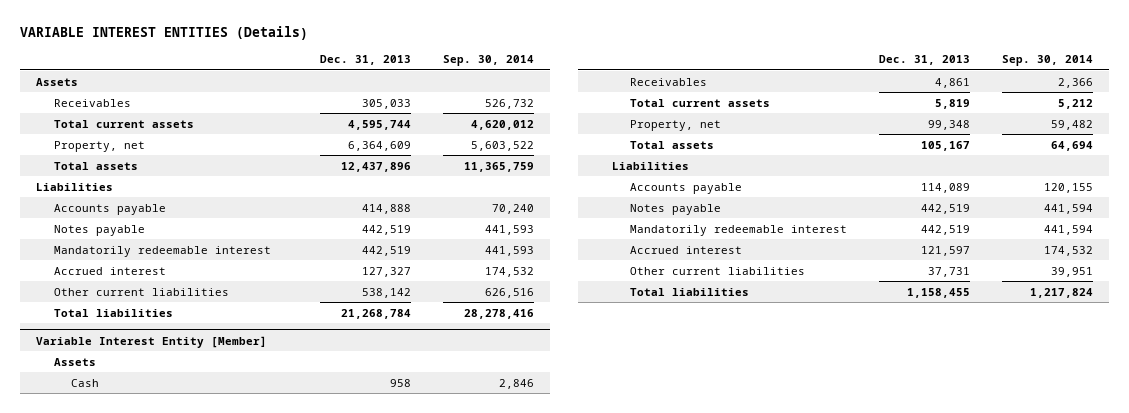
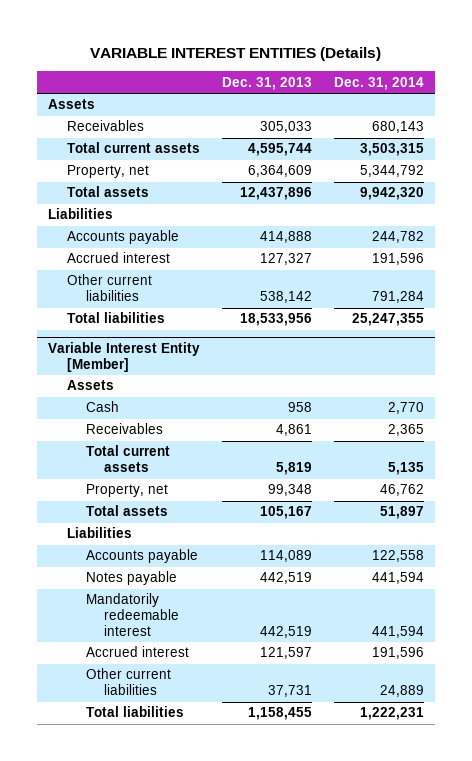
- | Dec. 31, 2013 | Sep. 30, 2014
+ | Dec. 31, 2013 | Dec. 31, 2014
- Notes payable | 442,519 | 441,593
- Mandatorily redeemable interest | 442,519 | 441,593
- Total liabilities | 21,268,784 | 28,278,416
+ Total liabilities | 18,533,956 | 25,247,355

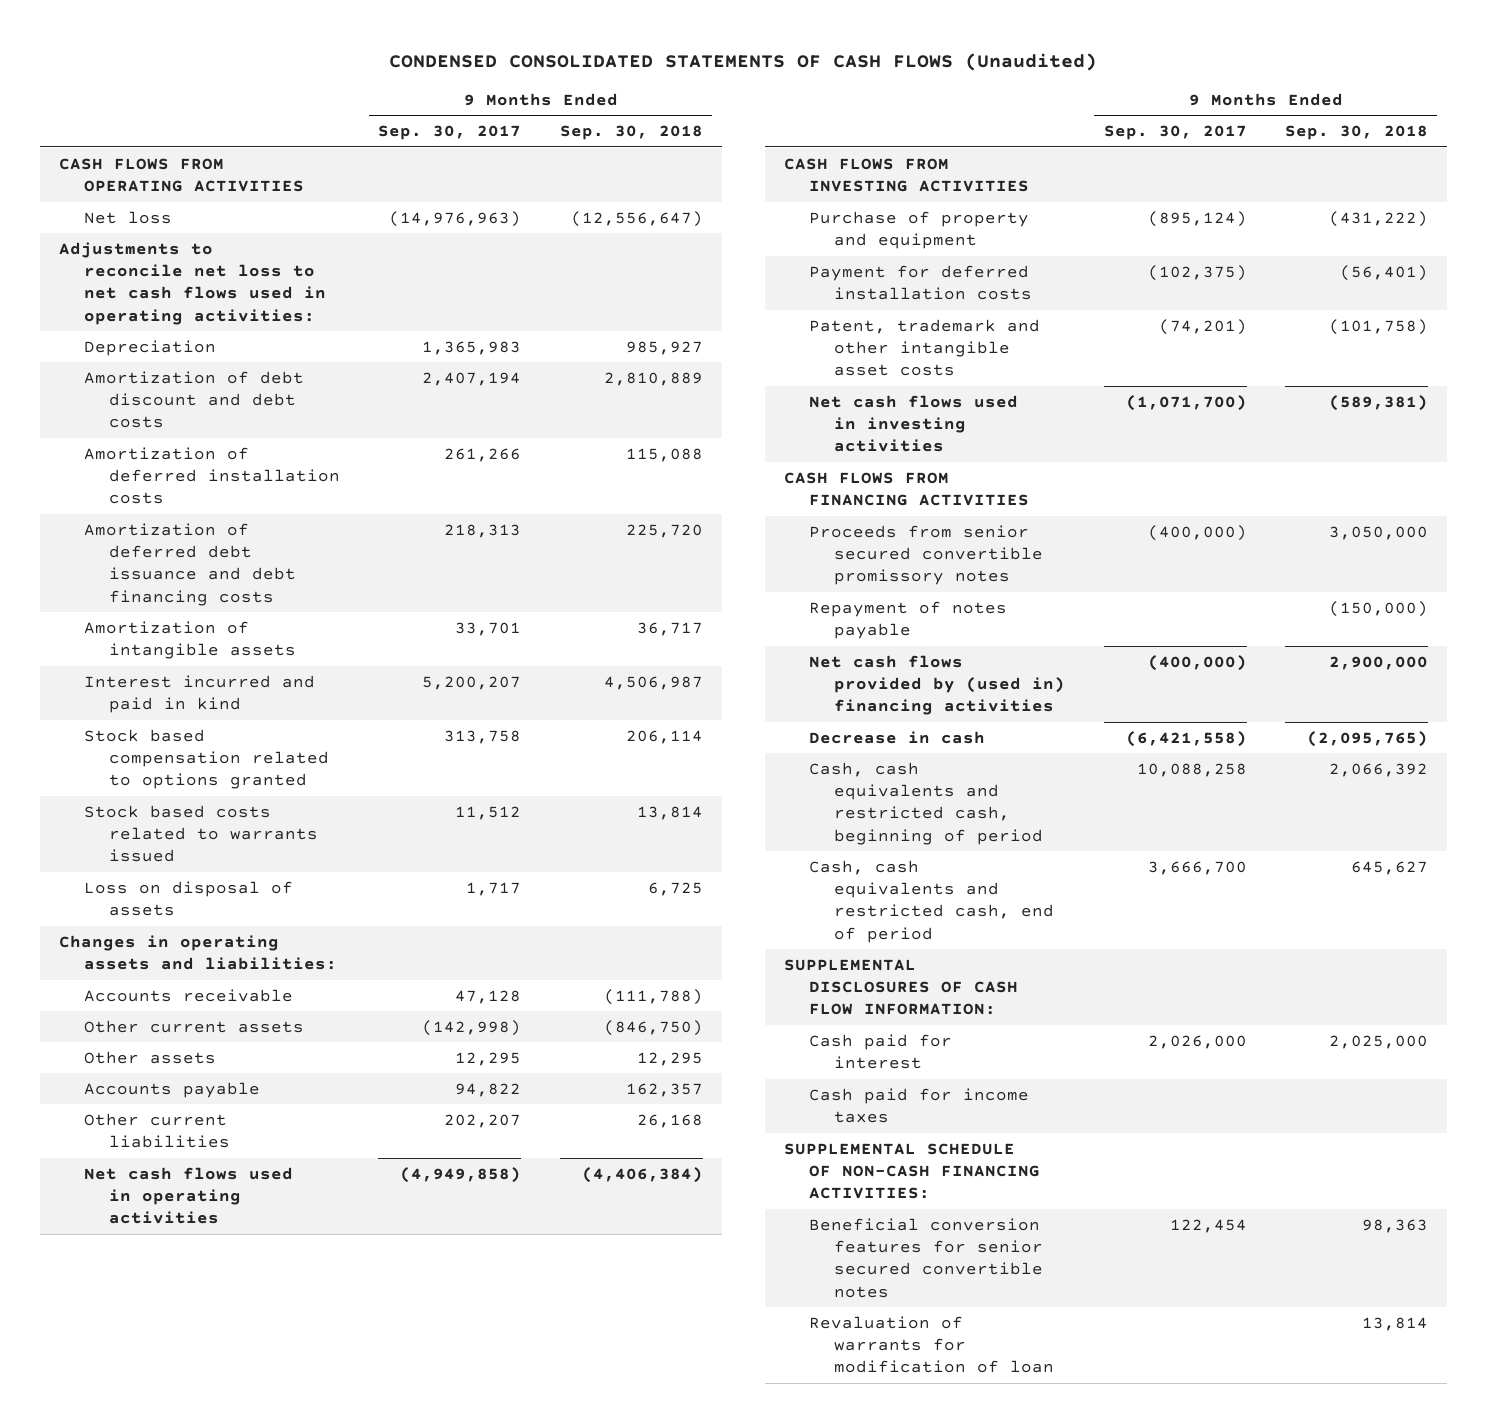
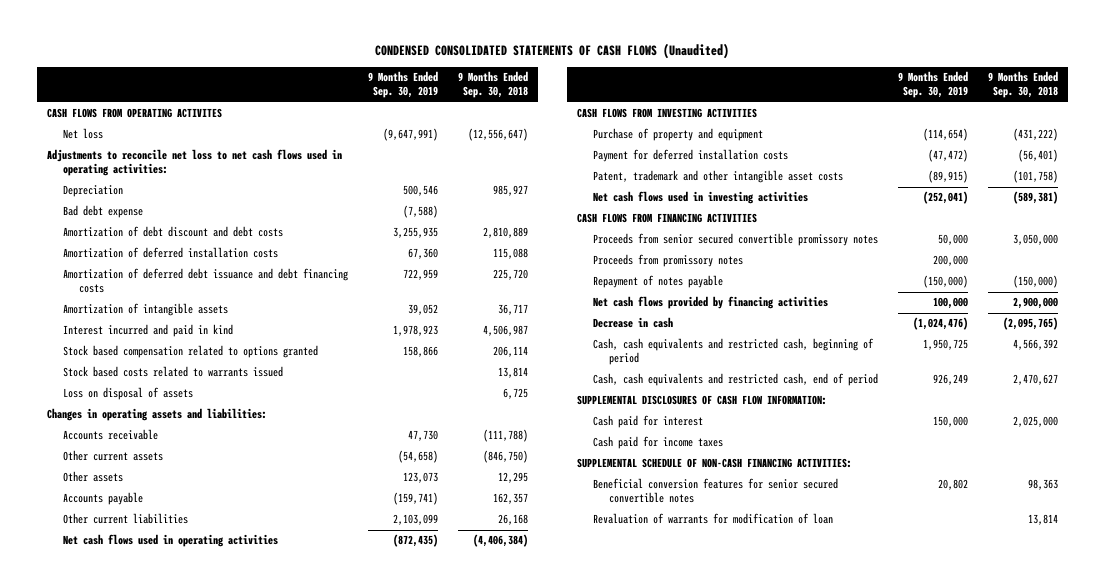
- | 9 Months Ended Sep. 30, 2017 | 9 Months Ended Sep. 30, 2018
+ | 9 Months Ended Sep. 30, 2019 | 9 Months Ended Sep. 30, 2018
- CASH FLOWS FROM OPERATING ACTIVITIES
+ CASH FLOWS FROM OPERATING ACTIVITES
+ Bad debt expense | (7,588) |
+ Proceeds from promissory notes | 200,000 |
- Net cash flows provided by (used in) financing activities | (400,000) | 2,900,000
+ Net cash flows provided by financing activities | 100,000 | 2,900,000
- Cash, cash equivalents and restricted cash, beginning of period | 10,088,258 | 2,066,392
- Cash, cash equivalents and restricted cash, end of period | 3,666,700 | 645,627
+ Cash, cash equivalents and restricted cash, beginning of period | 1,950,725 | 4,566,392
+ Cash, cash equivalents and restricted cash, end of period | 926,249 | 2,470,627

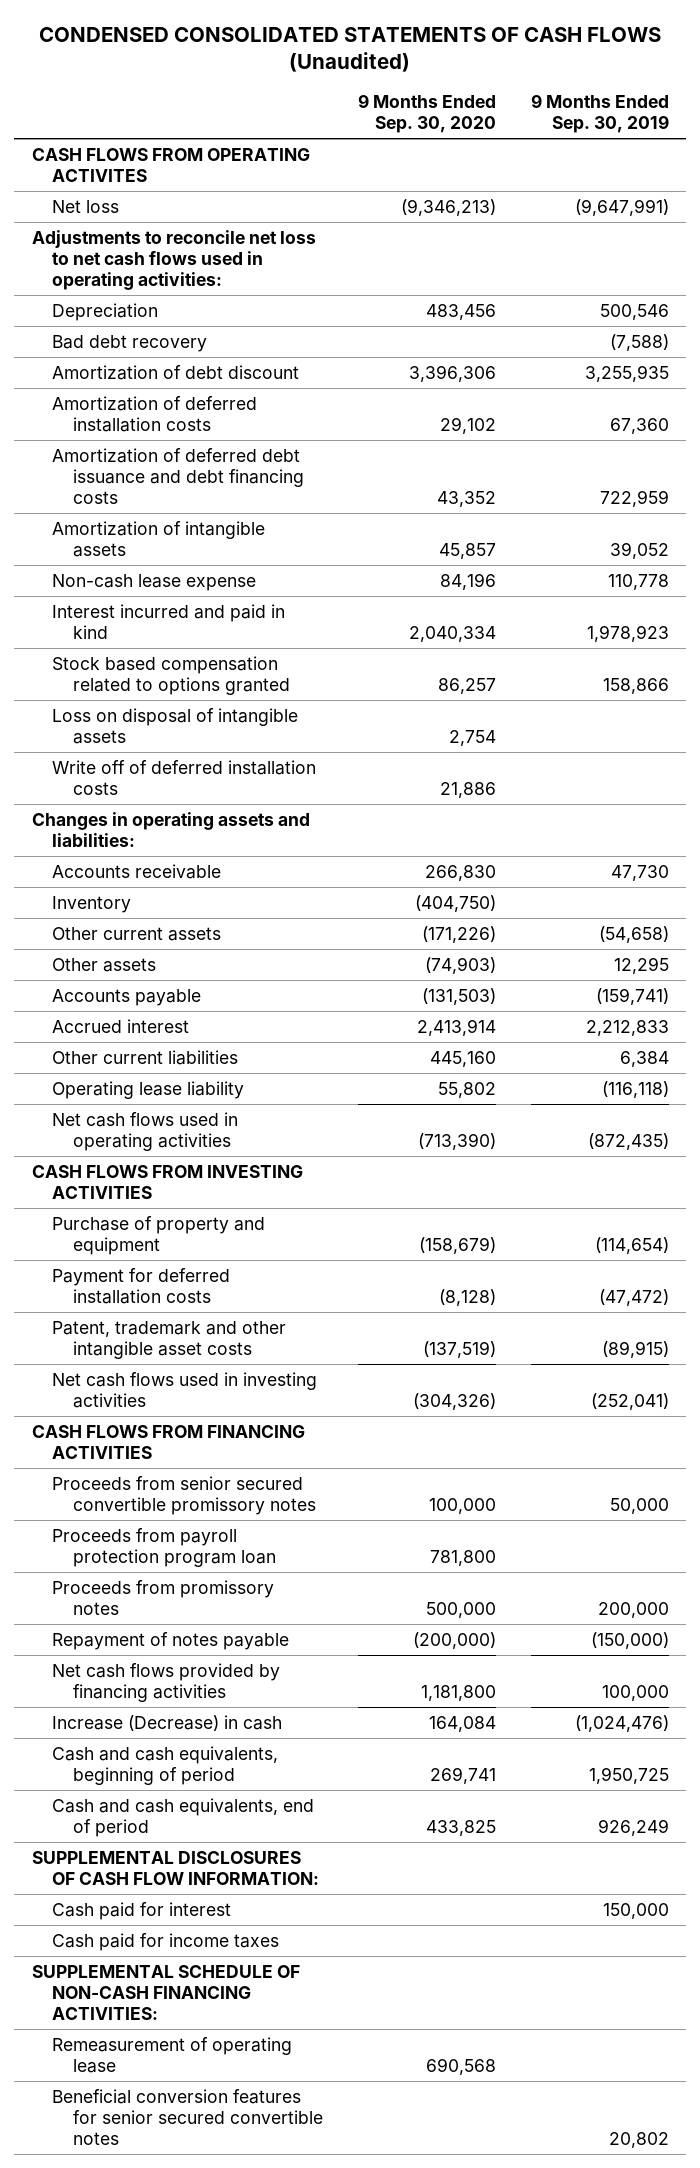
- | 9 Months Ended Sep. 30, 2019 | 9 Months Ended Sep. 30, 2018
+ | 9 Months Ended Sep. 30, 2020 | 9 Months Ended Sep. 30, 2019
- Bad debt expense | (7,588) |
- Amortization of debt discount and debt costs | 3,255,935 | 2,810,889
+ Bad debt recovery | | (7,588)
+ Amortization of debt discount | 3,396,306 | 3,255,935
+ Non-cash lease expense | 84,196 | 110,778
- Stock based costs related to warrants issued | | 13,814
- Loss on disposal of assets | | 6,725
+ Loss on disposal of intangible assets | 2,754 |
+ Write off of deferred installation costs | 21,886 |
+ Inventory | (404,750) |
- Other assets | 123,073 | 12,295
+ Other assets | (74,903) | 12,295
- Other current liabilities | 2,103,099 | 26,168
+ Accrued interest | 2,413,914 | 2,212,833
+ Other current liabilities | 445,160 | 6,384
+ Operating lease liability | 55,802 | (116,118)
+ Proceeds from payroll protection program loan | 781,800 |
- Decrease in cash | (1,024,476) | (2,095,765)
- Cash, cash equivalents and restricted cash, beginning of period | 1,950,725 | 4,566,392
- Cash, cash equivalents and restricted cash, end of period | 926,249 | 2,470,627
+ Increase (Decrease) in cash | 164,084 | (1,024,476)
+ Cash and cash equivalents, beginning of period | 269,741 | 1,950,725
+ Cash and cash equivalents, end of period | 433,825 | 926,249
+ Remeasurement of operating lease | 690,568 |
- Revaluation of warrants for modification of loan | | 13,814

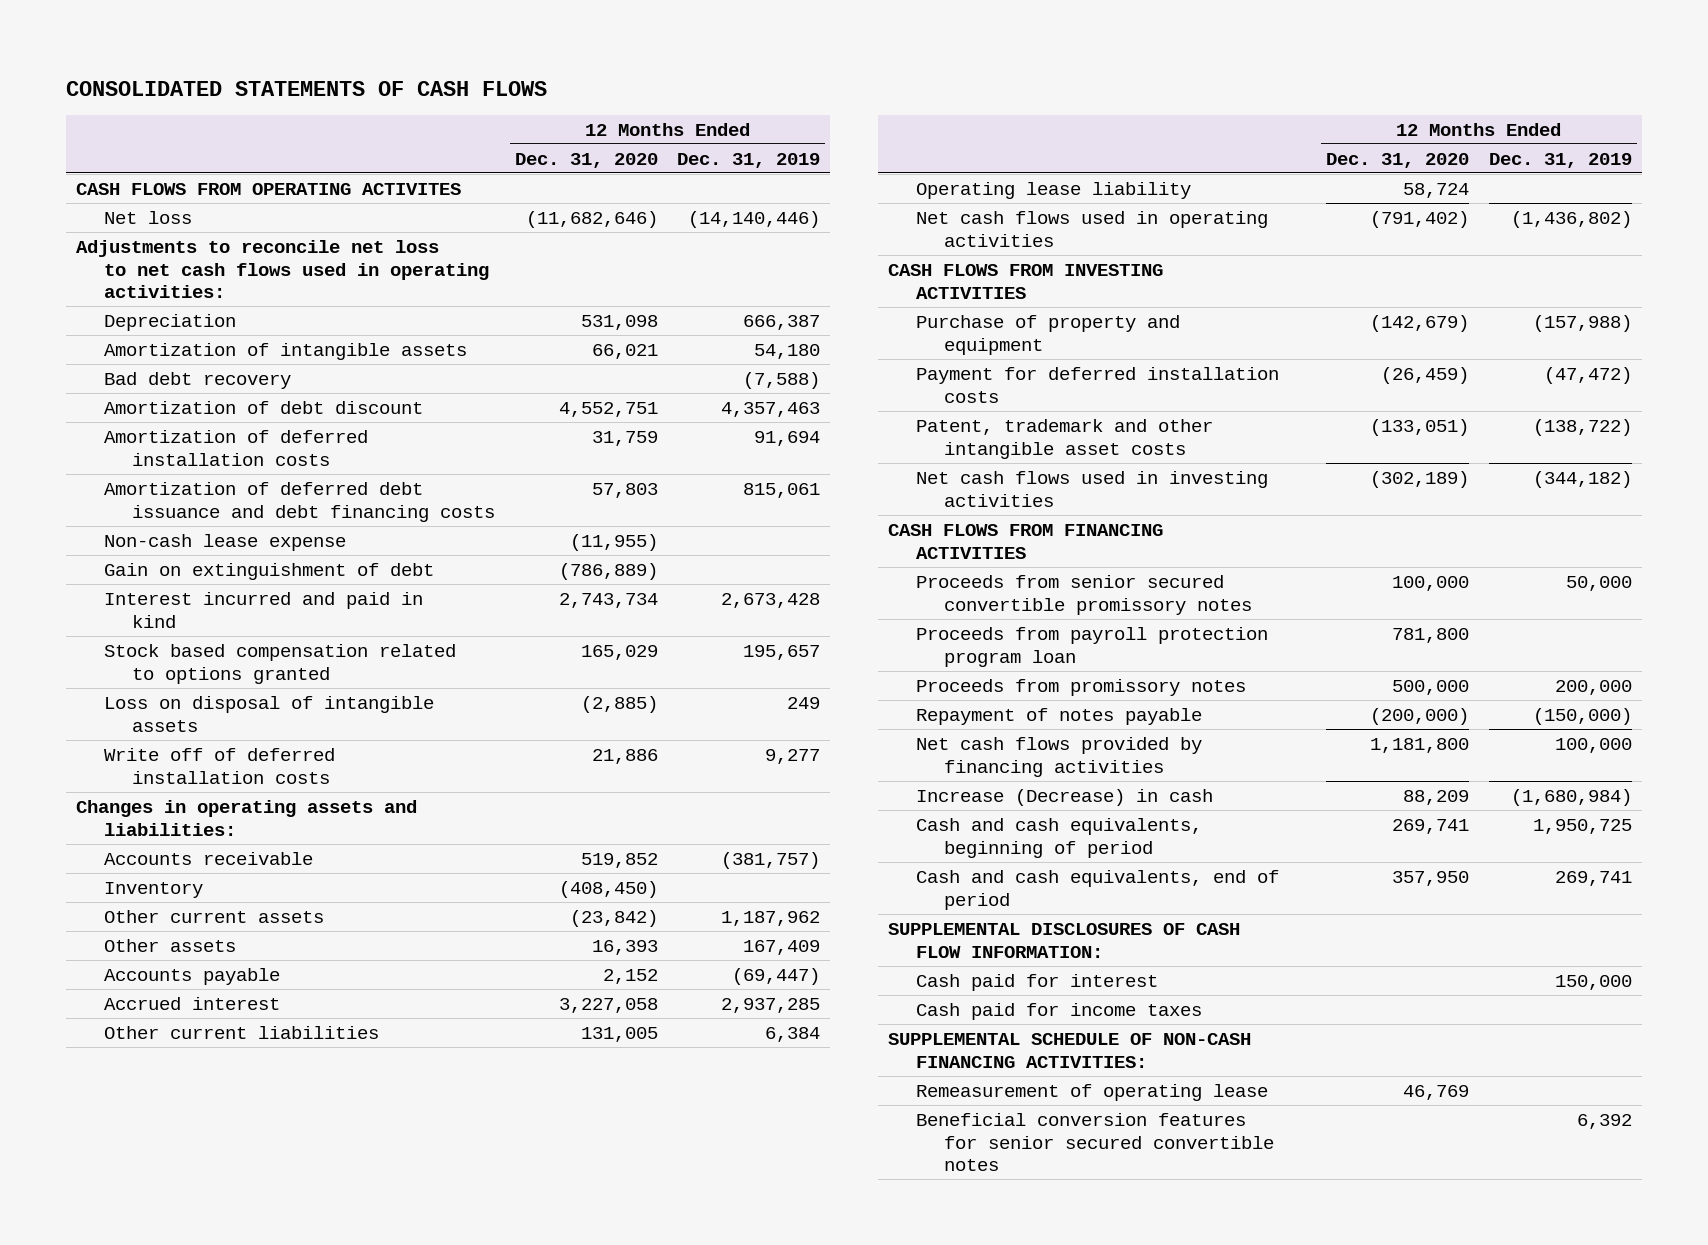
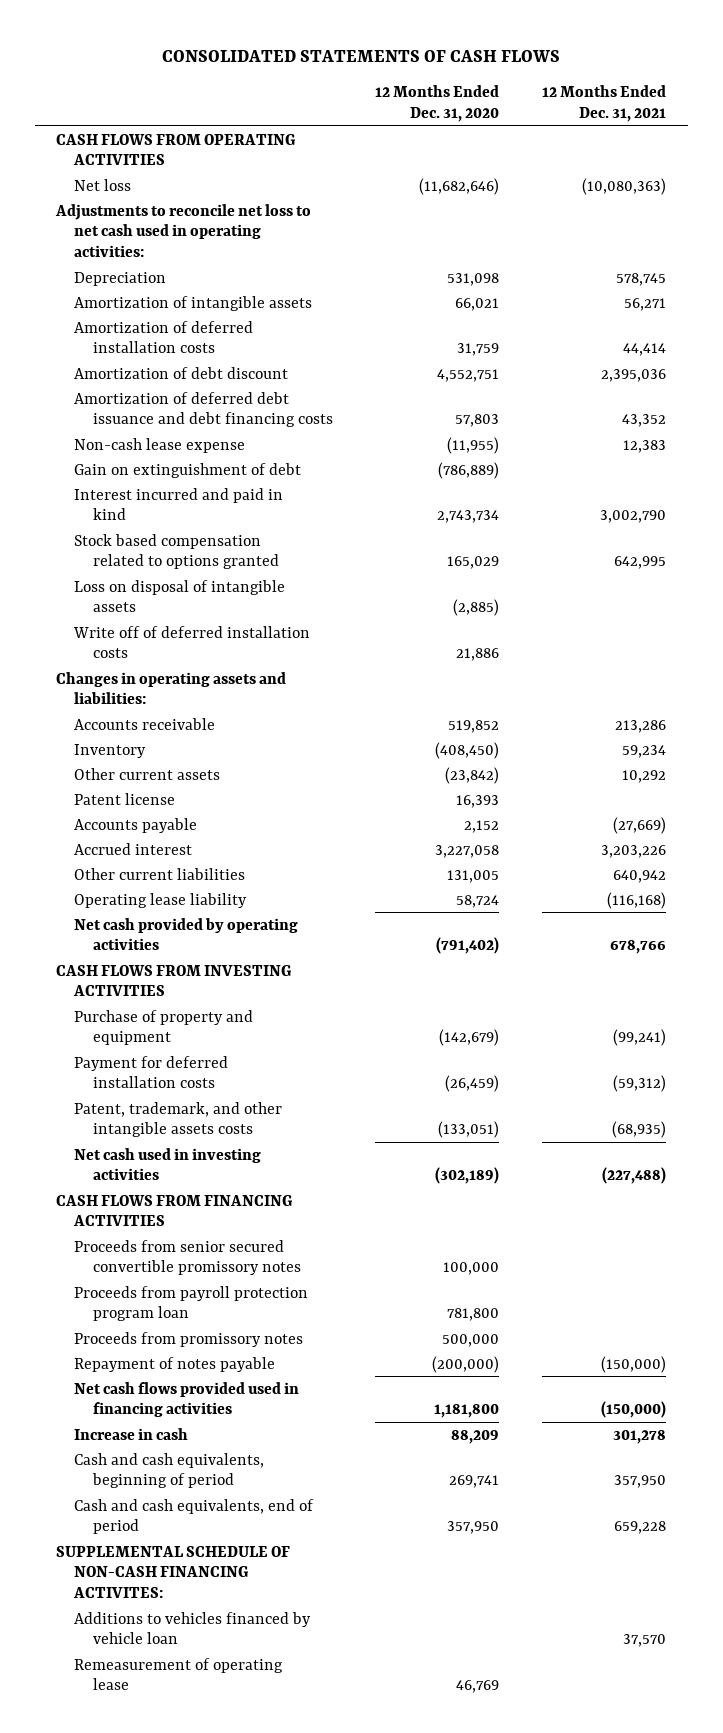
- | 12 Months Ended Dec. 31, 2020 | 12 Months Ended Dec. 31, 2019
+ | 12 Months Ended Dec. 31, 2020 | 12 Months Ended Dec. 31, 2021
- CASH FLOWS FROM OPERATING ACTIVITES
+ CASH FLOWS FROM OPERATING ACTIVITIES
- Adjustments to reconcile net loss to net cash flows used in operating activities:
+ Adjustments to reconcile net loss to net cash used in operating activities:
- Bad debt recovery | | (7,588)
moved down: Amortization of debt discount | 4,552,751 | 2,395,036
- Other assets | 16,393 | 167,409
+ Patent license | 16,393 |
- Net cash flows used in operating activities | (791,402) | (1,436,802)
+ Net cash provided by operating activities | (791,402) | 678,766
- Patent, trademark and other intangible asset costs | (133,051) | (138,722)
- Net cash flows used in investing activities | (302,189) | (344,182)
+ Patent, trademark, and other intangible assets costs | (133,051) | (68,935)
+ Net cash used in investing activities | (302,189) | (227,488)
- Net cash flows provided by financing activities | 1,181,800 | 100,000
- Increase (Decrease) in cash | 88,209 | (1,680,984)
+ Net cash flows provided used in financing activities | 1,181,800 | (150,000)
+ Increase in cash | 88,209 | 301,278
- SUPPLEMENTAL DISCLOSURES OF CASH FLOW INFORMATION:
- Cash paid for interest | | 150,000
- Cash paid for income taxes
- SUPPLEMENTAL SCHEDULE OF NON-CASH FINANCING ACTIVITIES:
+ SUPPLEMENTAL SCHEDULE OF NON-CASH FINANCING ACTIVITES:
+ Additions to vehicles financed by vehicle loan | | 37,570
- Beneficial conversion features for senior secured convertible notes | | 6,392

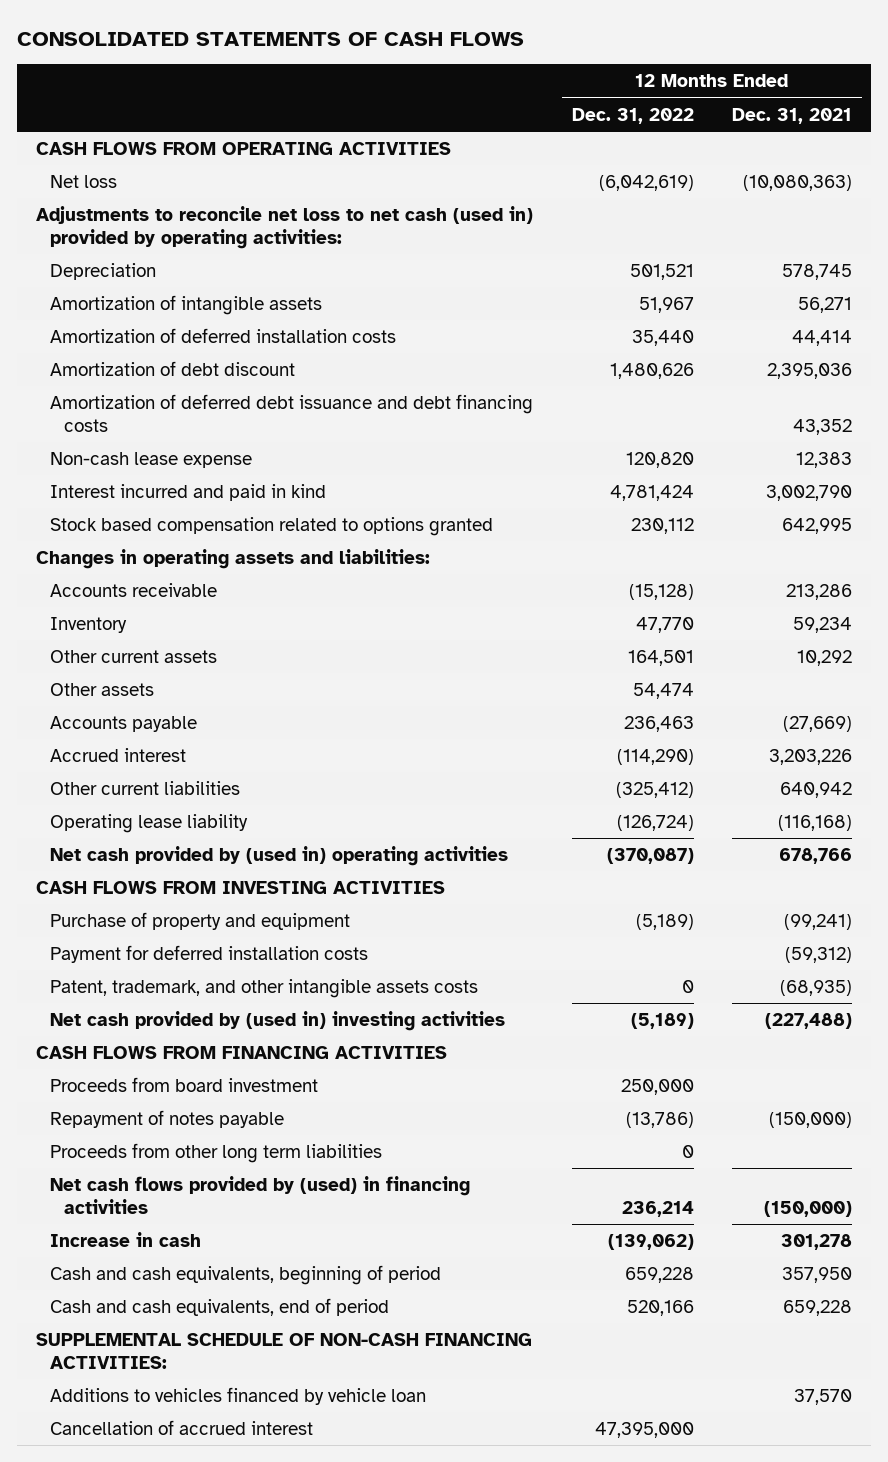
- | 12 Months Ended Dec. 31, 2020 | 12 Months Ended Dec. 31, 2021
+ | 12 Months Ended Dec. 31, 2022 | 12 Months Ended Dec. 31, 2021
- Adjustments to reconcile net loss to net cash used in operating activities:
+ Adjustments to reconcile net loss to net cash (used in) provided by operating activities:
- Gain on extinguishment of debt | (786,889) |
- Loss on disposal of intangible assets | (2,885) |
- Write off of deferred installation costs | 21,886 |
- Patent license | 16,393 |
+ Other assets | 54,474 |
- Net cash provided by operating activities | (791,402) | 678,766
+ Net cash provided by (used in) operating activities | (370,087) | 678,766
- Net cash used in investing activities | (302,189) | (227,488)
+ Net cash provided by (used in) investing activities | (5,189) | (227,488)
- Proceeds from senior secured convertible promissory notes | 100,000 |
- Proceeds from payroll protection program loan | 781,800 |
- Proceeds from promissory notes | 500,000 |
+ Proceeds from board investment | 250,000 |
- Net cash flows provided used in financing activities | 1,181,800 | (150,000)
+ Proceeds from other long term liabilities | 0 |
+ Net cash flows provided by (used) in financing activities | 236,214 | (150,000)
- SUPPLEMENTAL SCHEDULE OF NON-CASH FINANCING ACTIVITES:
+ SUPPLEMENTAL SCHEDULE OF NON-CASH FINANCING ACTIVITIES:
- Remeasurement of operating lease | 46,769 |
+ Cancellation of accrued interest | 47,395,000 |

